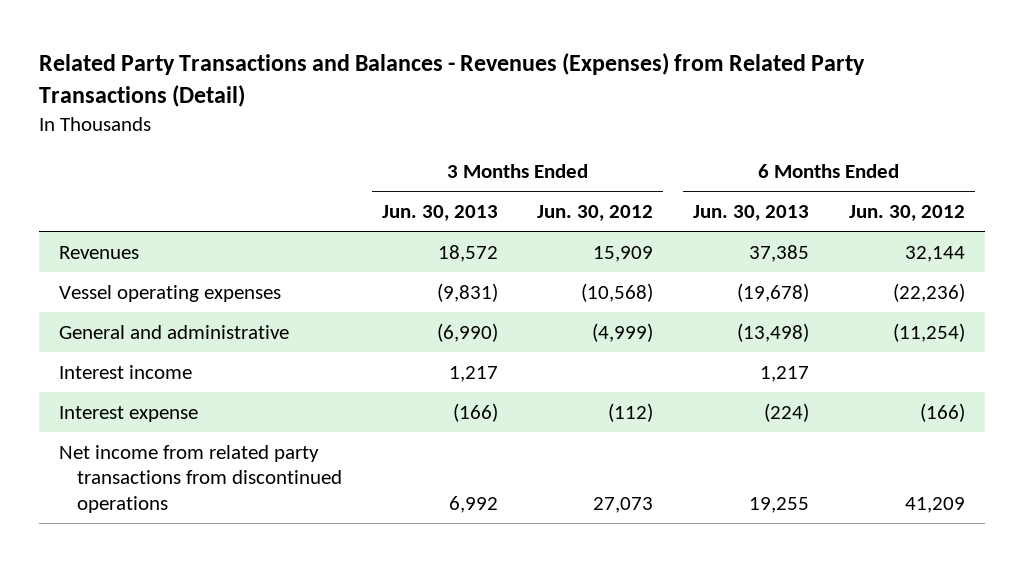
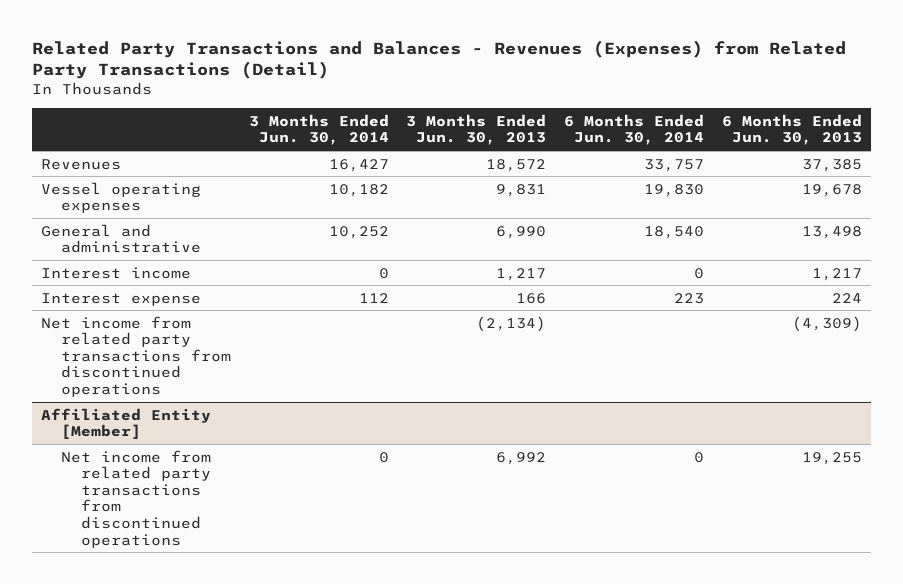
- | 3 Months Ended Jun. 30, 2013 | 3 Months Ended Jun. 30, 2012 | 6 Months Ended Jun. 30, 2013 | 6 Months Ended Jun. 30, 2012
+ | 3 Months Ended Jun. 30, 2014 | 3 Months Ended Jun. 30, 2013 | 6 Months Ended Jun. 30, 2014 | 6 Months Ended Jun. 30, 2013
- Vessel operating expenses | (9,831) | (10,568) | (19,678) | (22,236)
- General and administrative | (6,990) | (4,999) | (13,498) | (11,254)
+ Vessel operating expenses | 10,182 | 9,831 | 19,830 | 19,678
+ General and administrative | 10,252 | 6,990 | 18,540 | 13,498
- Interest expense | (166) | (112) | (224) | (166)
+ Interest expense | 112 | 166 | 223 | 224
+ Net income from related party transactions from discontinued operations | | (2,134) | | (4,309)
+ Affiliated Entity [Member]

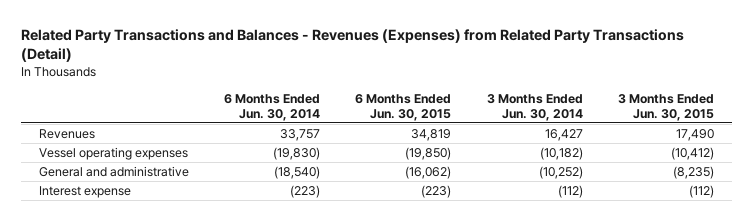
- | 3 Months Ended Jun. 30, 2014 | 3 Months Ended Jun. 30, 2013 | 6 Months Ended Jun. 30, 2014 | 6 Months Ended Jun. 30, 2013
+ | 6 Months Ended Jun. 30, 2014 | 6 Months Ended Jun. 30, 2015 | 3 Months Ended Jun. 30, 2014 | 3 Months Ended Jun. 30, 2015
- Vessel operating expenses | 10,182 | 9,831 | 19,830 | 19,678
- General and administrative | 10,252 | 6,990 | 18,540 | 13,498
- Interest income | 0 | 1,217 | 0 | 1,217
- Interest expense | 112 | 166 | 223 | 224
- Net income from related party transactions from discontinued operations | | (2,134) | | (4,309)
- Affiliated Entity [Member]
- Net income from related party transactions from discontinued operations | 0 | 6,992 | 0 | 19,255
+ Vessel operating expenses | (19,830) | (19,850) | (10,182) | (10,412)
+ General and administrative | (18,540) | (16,062) | (10,252) | (8,235)
+ Interest expense | (223) | (223) | (112) | (112)

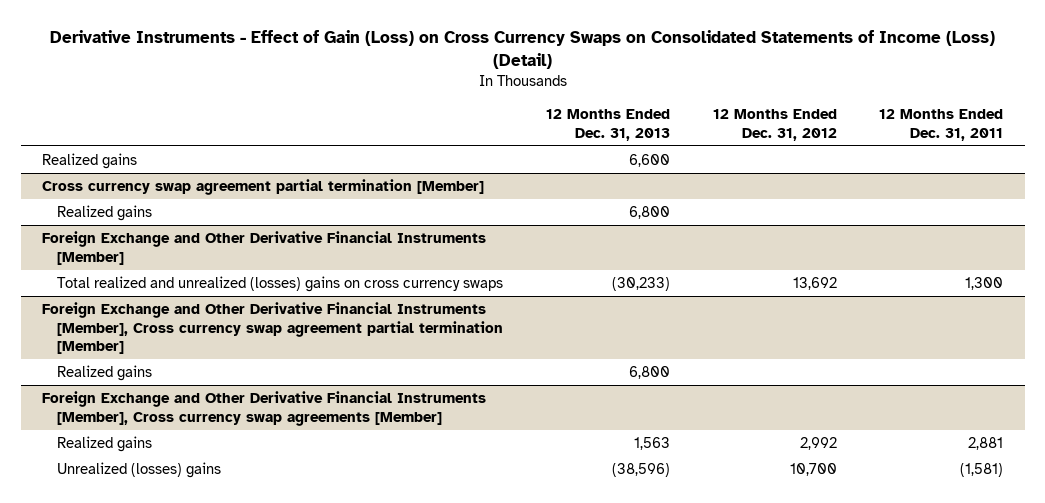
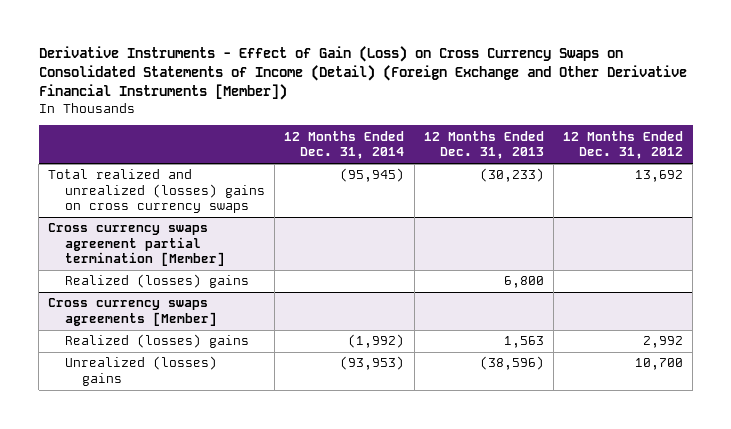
- Derivative Instruments - Effect of Gain (Loss) on Cross Currency Swaps on Consolidated Statements of Income (Loss) (Detail)
+ Derivative Instruments - Effect of Gain (Loss) on Cross Currency Swaps on Consolidated Statements of Income (Detail) (Foreign Exchange and Other Derivative Financial Instruments [Member])
- | 12 Months Ended Dec. 31, 2013 | 12 Months Ended Dec. 31, 2012 | 12 Months Ended Dec. 31, 2011
+ | 12 Months Ended Dec. 31, 2014 | 12 Months Ended Dec. 31, 2013 | 12 Months Ended Dec. 31, 2012
- Realized gains | 6,600 | |
- Cross currency swap agreement partial termination [Member]
- Realized gains | 6,800 | |
- Foreign Exchange and Other Derivative Financial Instruments [Member]
- Foreign Exchange and Other Derivative Financial Instruments [Member], Cross currency swap agreement partial termination [Member]
- Realized gains | 6,800 | |
- Foreign Exchange and Other Derivative Financial Instruments [Member], Cross currency swap agreements [Member]
- Realized gains | 1,563 | 2,992 | 2,881
+ Cross currency swaps agreement partial termination [Member]
+ Realized (losses) gains | | 6,800 |
+ Cross currency swaps agreements [Member]
+ Realized (losses) gains | (1,992) | 1,563 | 2,992

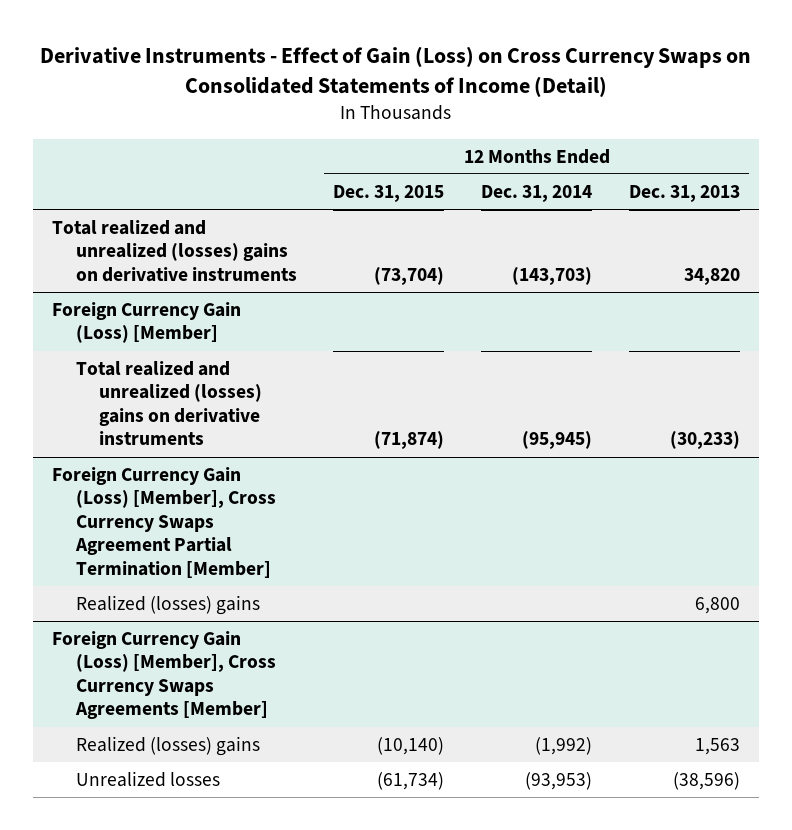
- Derivative Instruments - Effect of Gain (Loss) on Cross Currency Swaps on Consolidated Statements of Income (Detail) (Foreign Exchange and Other Derivative Financial Instruments [Member])
+ Derivative Instruments - Effect of Gain (Loss) on Cross Currency Swaps on Consolidated Statements of Income (Detail)
- | 12 Months Ended Dec. 31, 2014 | 12 Months Ended Dec. 31, 2013 | 12 Months Ended Dec. 31, 2012
+ | 12 Months Ended Dec. 31, 2015 | 12 Months Ended Dec. 31, 2014 | 12 Months Ended Dec. 31, 2013
- Total realized and unrealized (losses) gains on cross currency swaps | (95,945) | (30,233) | 13,692
- Cross currency swaps agreement partial termination [Member]
+ Total realized and unrealized (losses) gains on derivative instruments | (73,704) | (143,703) | 34,820
+ Foreign Currency Gain (Loss) [Member]
+ Total realized and unrealized (losses) gains on derivative instruments | (71,874) | (95,945) | (30,233)
+ Foreign Currency Gain (Loss) [Member], Cross Currency Swaps Agreement Partial Termination [Member]
- Cross currency swaps agreements [Member]
+ Foreign Currency Gain (Loss) [Member], Cross Currency Swaps Agreements [Member]
- Unrealized (losses) gains | (93,953) | (38,596) | 10,700
+ Unrealized losses | (61,734) | (93,953) | (38,596)

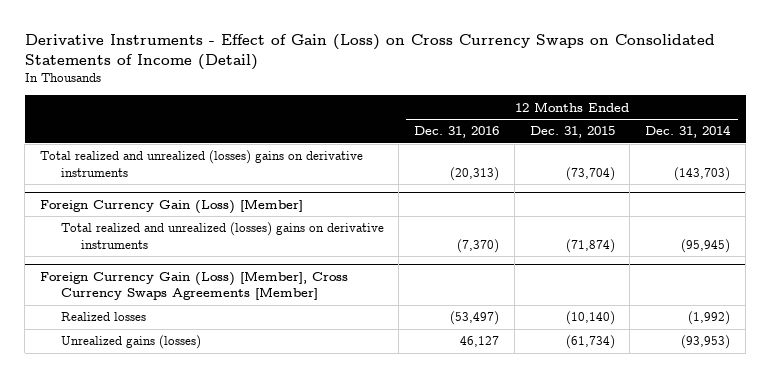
- | 12 Months Ended Dec. 31, 2015 | 12 Months Ended Dec. 31, 2014 | 12 Months Ended Dec. 31, 2013
+ | 12 Months Ended Dec. 31, 2016 | 12 Months Ended Dec. 31, 2015 | 12 Months Ended Dec. 31, 2014
- Foreign Currency Gain (Loss) [Member], Cross Currency Swaps Agreement Partial Termination [Member]
- Realized (losses) gains | | | 6,800
@ Foreign Currency Gain (Loss) [Member], Cross Currency Swaps Agreements [Member]
- Realized (losses) gains | (10,140) | (1,992) | 1,563
- Unrealized losses | (61,734) | (93,953) | (38,596)
+ Realized losses | (53,497) | (10,140) | (1,992)
+ Unrealized gains (losses) | 46,127 | (61,734) | (93,953)

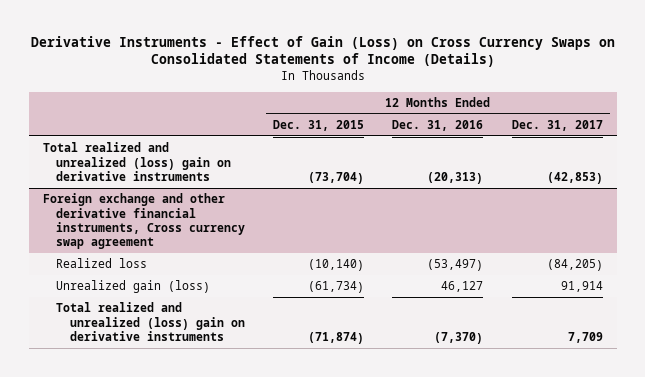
- Derivative Instruments - Effect of Gain (Loss) on Cross Currency Swaps on Consolidated Statements of Income (Detail)
+ Derivative Instruments - Effect of Gain (Loss) on Cross Currency Swaps on Consolidated Statements of Income (Details)
- | 12 Months Ended Dec. 31, 2016 | 12 Months Ended Dec. 31, 2015 | 12 Months Ended Dec. 31, 2014
+ | 12 Months Ended Dec. 31, 2015 | 12 Months Ended Dec. 31, 2016 | 12 Months Ended Dec. 31, 2017
- Total realized and unrealized (losses) gains on derivative instruments | (20,313) | (73,704) | (143,703)
- Foreign Currency Gain (Loss) [Member]
- Total realized and unrealized (losses) gains on derivative instruments | (7,370) | (71,874) | (95,945)
- Foreign Currency Gain (Loss) [Member], Cross Currency Swaps Agreements [Member]
- Realized losses | (53,497) | (10,140) | (1,992)
- Unrealized gains (losses) | 46,127 | (61,734) | (93,953)
+ Total realized and unrealized (loss) gain on derivative instruments | (73,704) | (20,313) | (42,853)
+ Foreign exchange and other derivative financial instruments, Cross currency swap agreement
+ Realized loss | (10,140) | (53,497) | (84,205)
+ Unrealized gain (loss) | (61,734) | 46,127 | 91,914
+ Total realized and unrealized (loss) gain on derivative instruments | (71,874) | (7,370) | 7,709

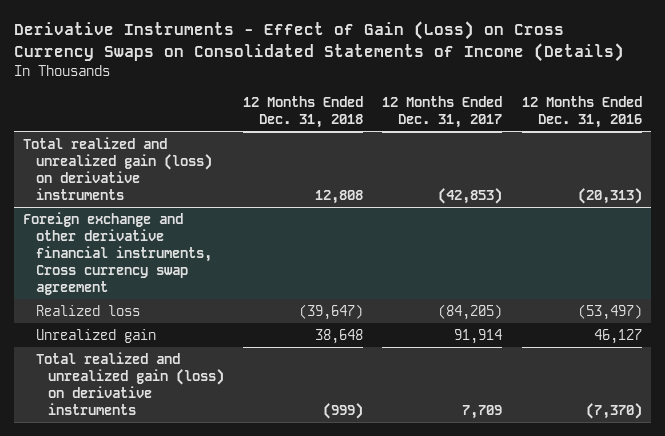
- | 12 Months Ended Dec. 31, 2015 | 12 Months Ended Dec. 31, 2016 | 12 Months Ended Dec. 31, 2017
+ | 12 Months Ended Dec. 31, 2018 | 12 Months Ended Dec. 31, 2017 | 12 Months Ended Dec. 31, 2016
- Total realized and unrealized (loss) gain on derivative instruments | (73,704) | (20,313) | (42,853)
+ Total realized and unrealized gain (loss) on derivative instruments | 12,808 | (42,853) | (20,313)
@ Foreign exchange and other derivative financial instruments, Cross currency swap agreement
- Unrealized gain (loss) | (61,734) | 46,127 | 91,914
- Total realized and unrealized (loss) gain on derivative instruments | (71,874) | (7,370) | 7,709
+ Unrealized gain | 38,648 | 91,914 | 46,127
+ Total realized and unrealized gain (loss) on derivative instruments | (999) | 7,709 | (7,370)

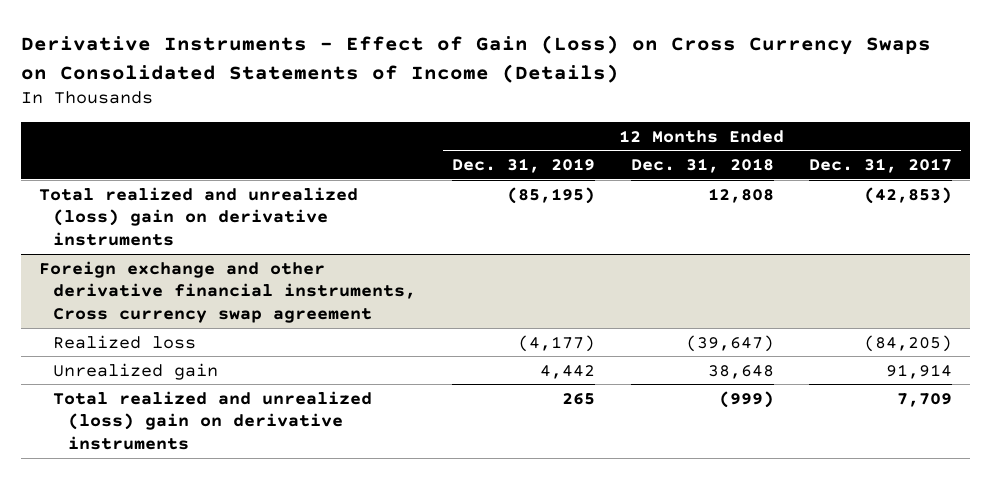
- | 12 Months Ended Dec. 31, 2018 | 12 Months Ended Dec. 31, 2017 | 12 Months Ended Dec. 31, 2016
+ | 12 Months Ended Dec. 31, 2019 | 12 Months Ended Dec. 31, 2018 | 12 Months Ended Dec. 31, 2017
- Total realized and unrealized gain (loss) on derivative instruments | 12,808 | (42,853) | (20,313)
+ Total realized and unrealized (loss) gain on derivative instruments | (85,195) | 12,808 | (42,853)
@ Foreign exchange and other derivative financial instruments, Cross currency swap agreement
- Total realized and unrealized gain (loss) on derivative instruments | (999) | 7,709 | (7,370)
+ Total realized and unrealized (loss) gain on derivative instruments | 265 | (999) | 7,709

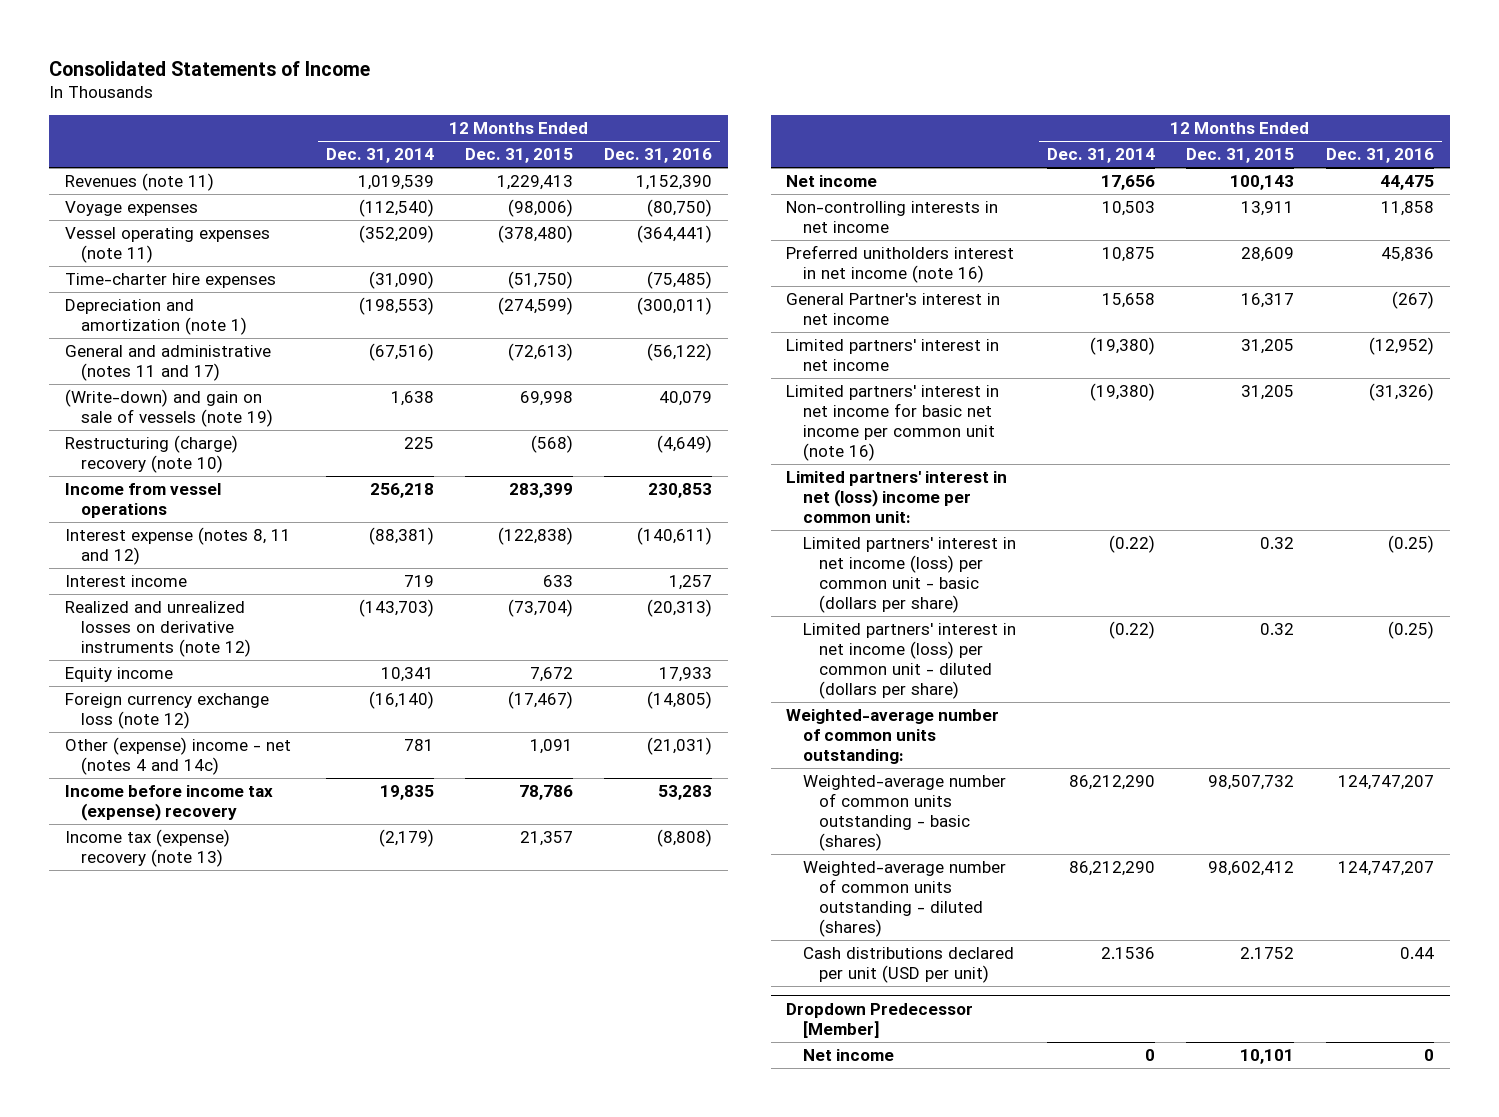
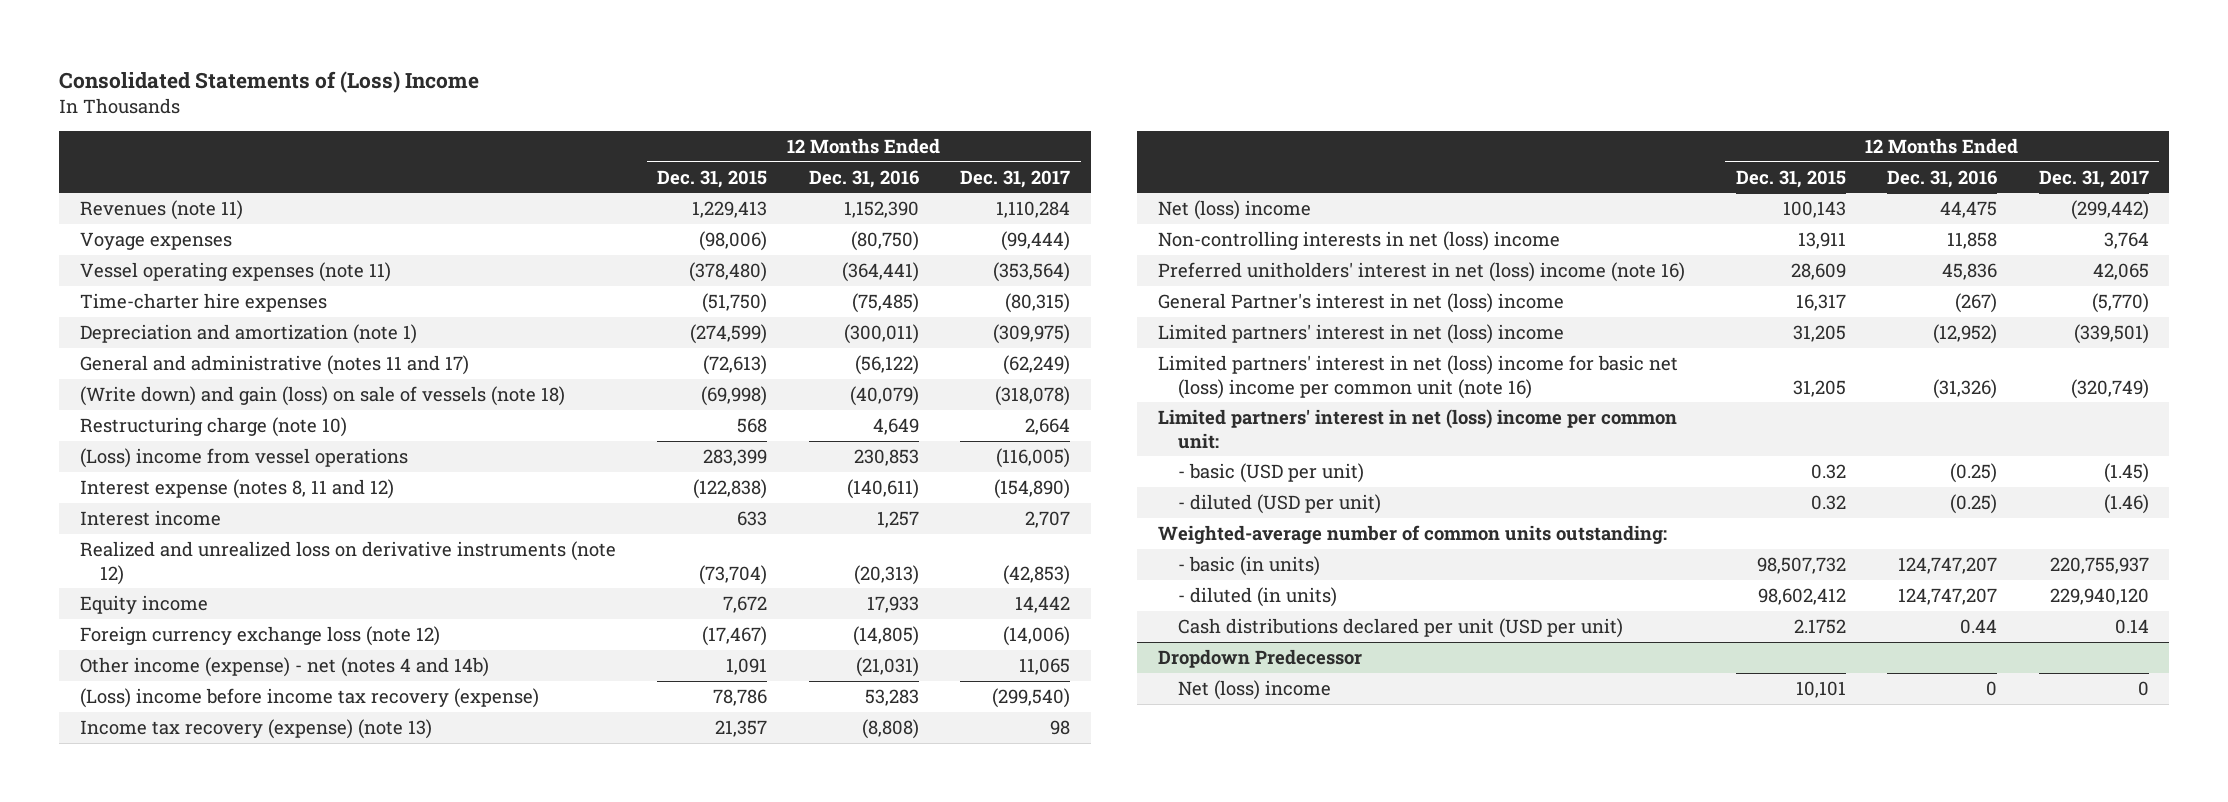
- Consolidated Statements of Income
+ Consolidated Statements of (Loss) Income
- | 12 Months Ended Dec. 31, 2014 | 12 Months Ended Dec. 31, 2015 | 12 Months Ended Dec. 31, 2016
+ | 12 Months Ended Dec. 31, 2015 | 12 Months Ended Dec. 31, 2016 | 12 Months Ended Dec. 31, 2017
- (Write-down) and gain on sale of vessels (note 19) | 1,638 | 69,998 | 40,079
- Restructuring (charge) recovery (note 10) | 225 | (568) | (4,649)
- Income from vessel operations | 256,218 | 283,399 | 230,853
+ (Write down) and gain (loss) on sale of vessels (note 18) | (69,998) | (40,079) | (318,078)
+ Restructuring charge (note 10) | 568 | 4,649 | 2,664
+ (Loss) income from vessel operations | 283,399 | 230,853 | (116,005)
- Realized and unrealized losses on derivative instruments (note 12) | (143,703) | (73,704) | (20,313)
+ Realized and unrealized loss on derivative instruments (note 12) | (73,704) | (20,313) | (42,853)
- Other (expense) income - net (notes 4 and 14c) | 781 | 1,091 | (21,031)
- Income before income tax (expense) recovery | 19,835 | 78,786 | 53,283
- Income tax (expense) recovery (note 13) | (2,179) | 21,357 | (8,808)
- Net income | 17,656 | 100,143 | 44,475
- Non-controlling interests in net income | 10,503 | 13,911 | 11,858
- Preferred unitholders interest in net income (note 16) | 10,875 | 28,609 | 45,836
- General Partner's interest in net income | 15,658 | 16,317 | (267)
- Limited partners' interest in net income | (19,380) | 31,205 | (12,952)
- Limited partners' interest in net income for basic net income per common unit (note 16) | (19,380) | 31,205 | (31,326)
+ Other income (expense) - net (notes 4 and 14b) | 1,091 | (21,031) | 11,065
+ (Loss) income before income tax recovery (expense) | 78,786 | 53,283 | (299,540)
+ Income tax recovery (expense) (note 13) | 21,357 | (8,808) | 98
+ Net (loss) income | 100,143 | 44,475 | (299,442)
+ Non-controlling interests in net (loss) income | 13,911 | 11,858 | 3,764
+ Preferred unitholders' interest in net (loss) income (note 16) | 28,609 | 45,836 | 42,065
+ General Partner's interest in net (loss) income | 16,317 | (267) | (5,770)
+ Limited partners' interest in net (loss) income | 31,205 | (12,952) | (339,501)
+ Limited partners' interest in net (loss) income for basic net (loss) income per common unit (note 16) | 31,205 | (31,326) | (320,749)
- Limited partners' interest in net income (loss) per common unit - basic (dollars per share) | (0.22) | 0.32 | (0.25)
- Limited partners' interest in net income (loss) per common unit - diluted (dollars per share) | (0.22) | 0.32 | (0.25)
+ - basic (USD per unit) | 0.32 | (0.25) | (1.45)
+ - diluted (USD per unit) | 0.32 | (0.25) | (1.46)
- Weighted-average number of common units outstanding - basic (shares) | 86,212,290 | 98,507,732 | 124,747,207
- Weighted-average number of common units outstanding - diluted (shares) | 86,212,290 | 98,602,412 | 124,747,207
+ - basic (in units) | 98,507,732 | 124,747,207 | 220,755,937
+ - diluted (in units) | 98,602,412 | 124,747,207 | 229,940,120
- Dropdown Predecessor [Member]
- Net income | 0 | 10,101 | 0
+ Dropdown Predecessor
+ Net (loss) income | 10,101 | 0 | 0

